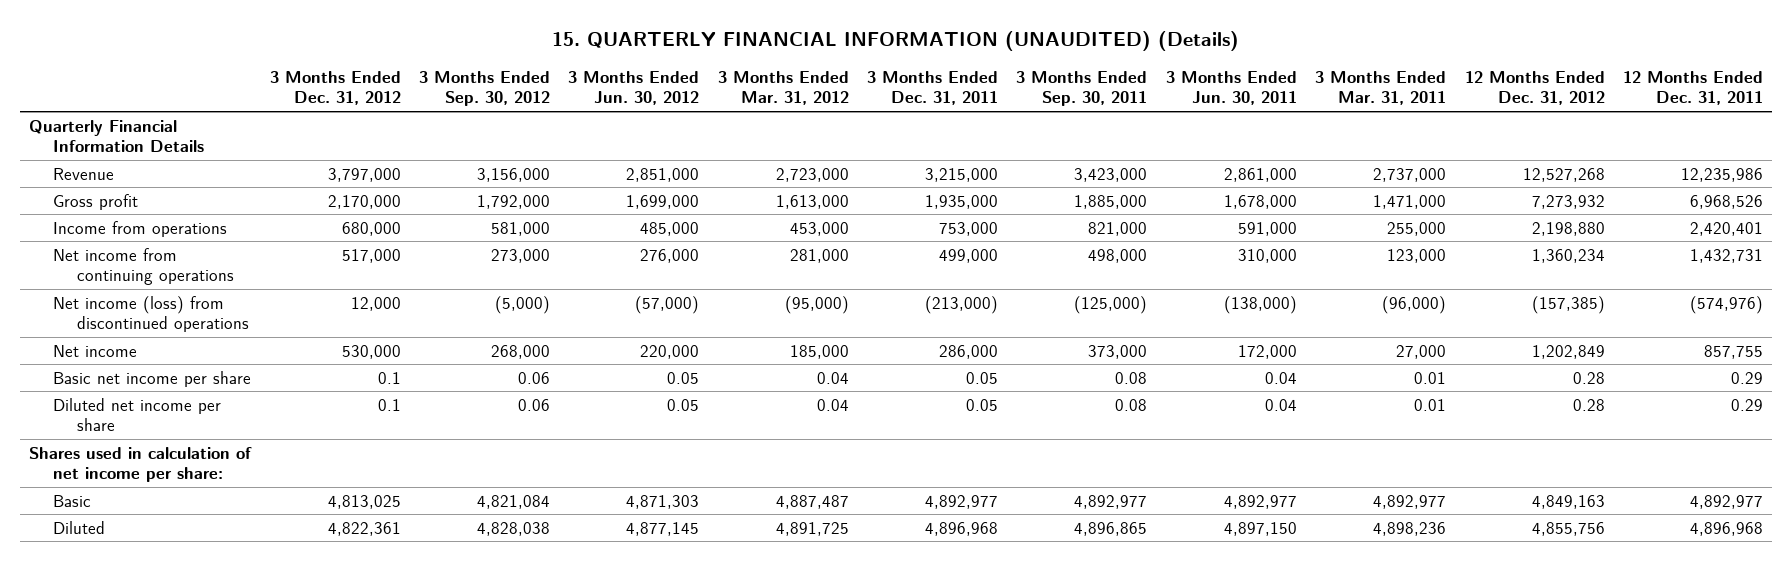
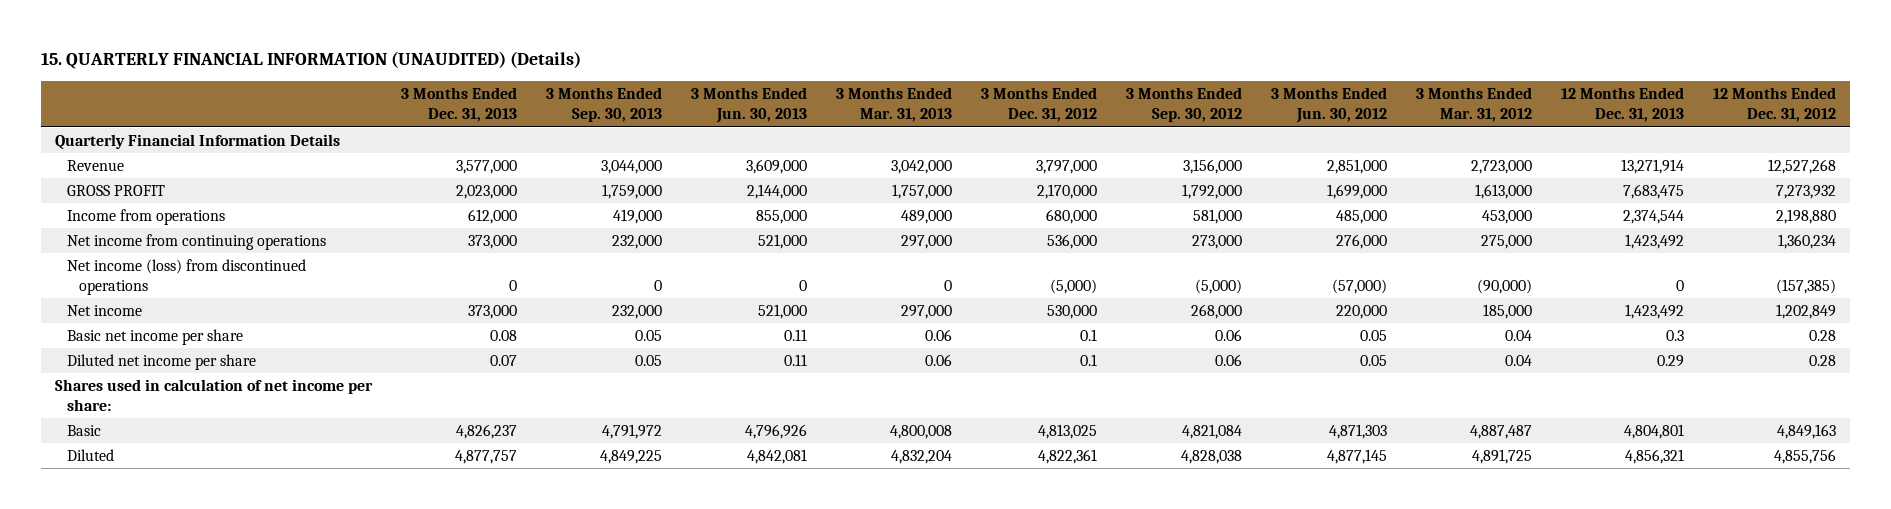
- | 3 Months Ended Dec. 31, 2012 | 3 Months Ended Sep. 30, 2012 | 3 Months Ended Jun. 30, 2012 | 3 Months Ended Mar. 31, 2012 | 3 Months Ended Dec. 31, 2011 | 3 Months Ended Sep. 30, 2011 | 3 Months Ended Jun. 30, 2011 | 3 Months Ended Mar. 31, 2011 | 12 Months Ended Dec. 31, 2012 | 12 Months Ended Dec. 31, 2011
+ | 3 Months Ended Dec. 31, 2013 | 3 Months Ended Sep. 30, 2013 | 3 Months Ended Jun. 30, 2013 | 3 Months Ended Mar. 31, 2013 | 3 Months Ended Dec. 31, 2012 | 3 Months Ended Sep. 30, 2012 | 3 Months Ended Jun. 30, 2012 | 3 Months Ended Mar. 31, 2012 | 12 Months Ended Dec. 31, 2013 | 12 Months Ended Dec. 31, 2012
- Gross profit | 2,170,000 | 1,792,000 | 1,699,000 | 1,613,000 | 1,935,000 | 1,885,000 | 1,678,000 | 1,471,000 | 7,273,932 | 6,968,526
+ GROSS PROFIT | 2,023,000 | 1,759,000 | 2,144,000 | 1,757,000 | 2,170,000 | 1,792,000 | 1,699,000 | 1,613,000 | 7,683,475 | 7,273,932
- Net income from continuing operations | 517,000 | 273,000 | 276,000 | 281,000 | 499,000 | 498,000 | 310,000 | 123,000 | 1,360,234 | 1,432,731
- Net income (loss) from discontinued operations | 12,000 | (5,000) | (57,000) | (95,000) | (213,000) | (125,000) | (138,000) | (96,000) | (157,385) | (574,976)
+ Net income from continuing operations | 373,000 | 232,000 | 521,000 | 297,000 | 536,000 | 273,000 | 276,000 | 275,000 | 1,423,492 | 1,360,234
+ Net income (loss) from discontinued operations | 0 | 0 | 0 | 0 | (5,000) | (5,000) | (57,000) | (90,000) | 0 | (157,385)

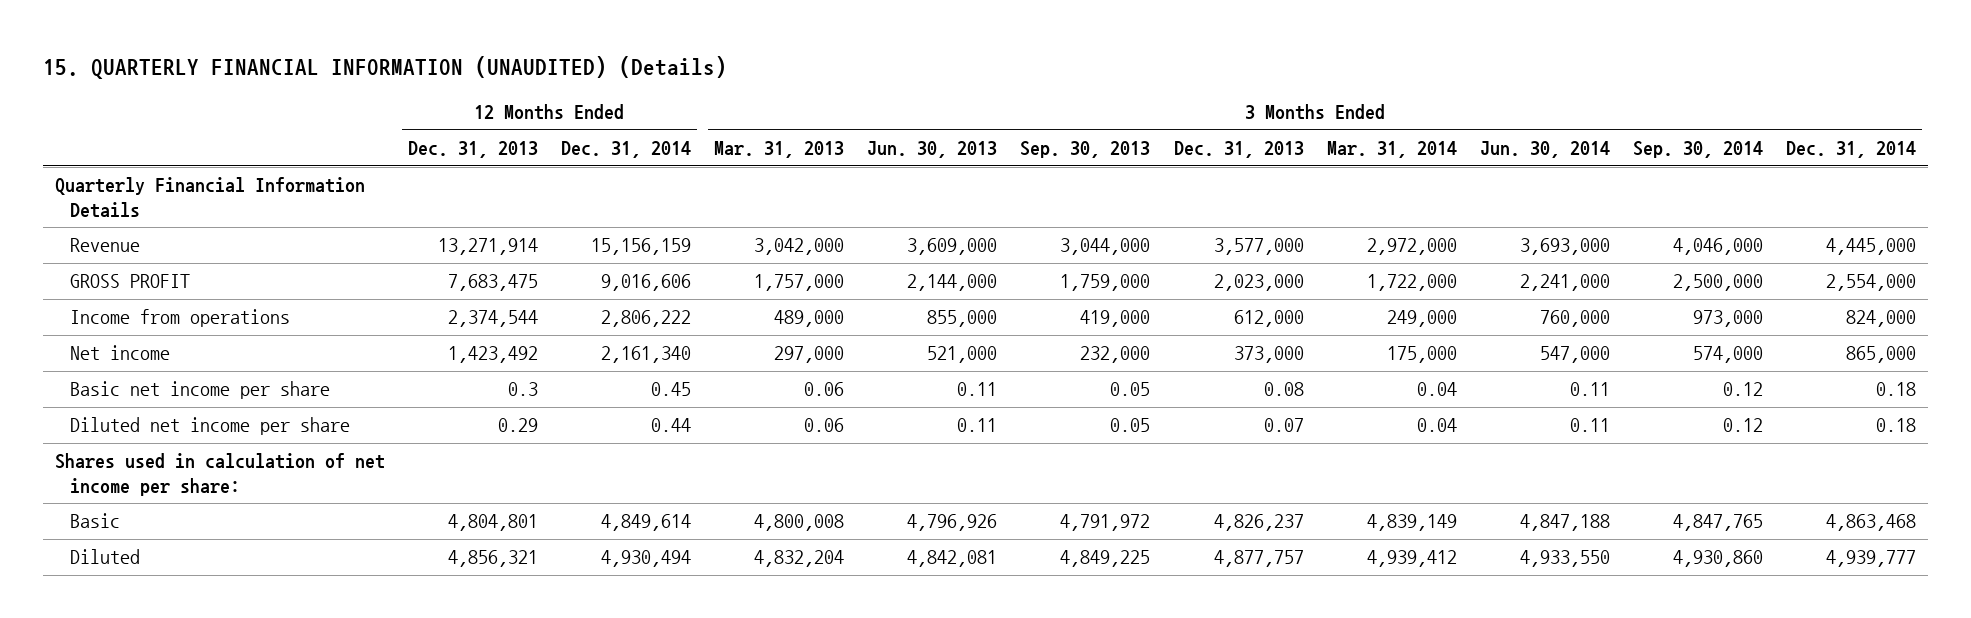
- | 3 Months Ended Dec. 31, 2013 | 3 Months Ended Sep. 30, 2013 | 3 Months Ended Jun. 30, 2013 | 3 Months Ended Mar. 31, 2013 | 3 Months Ended Dec. 31, 2012 | 3 Months Ended Sep. 30, 2012 | 3 Months Ended Jun. 30, 2012 | 3 Months Ended Mar. 31, 2012 | 12 Months Ended Dec. 31, 2013 | 12 Months Ended Dec. 31, 2012
+ | 12 Months Ended Dec. 31, 2013 | 12 Months Ended Dec. 31, 2014 | 3 Months Ended Mar. 31, 2013 | 3 Months Ended Jun. 30, 2013 | 3 Months Ended Sep. 30, 2013 | 3 Months Ended Dec. 31, 2013 | 3 Months Ended Mar. 31, 2014 | 3 Months Ended Jun. 30, 2014 | 3 Months Ended Sep. 30, 2014 | 3 Months Ended Dec. 31, 2014
- Net income from continuing operations | 373,000 | 232,000 | 521,000 | 297,000 | 536,000 | 273,000 | 276,000 | 275,000 | 1,423,492 | 1,360,234
- Net income (loss) from discontinued operations | 0 | 0 | 0 | 0 | (5,000) | (5,000) | (57,000) | (90,000) | 0 | (157,385)

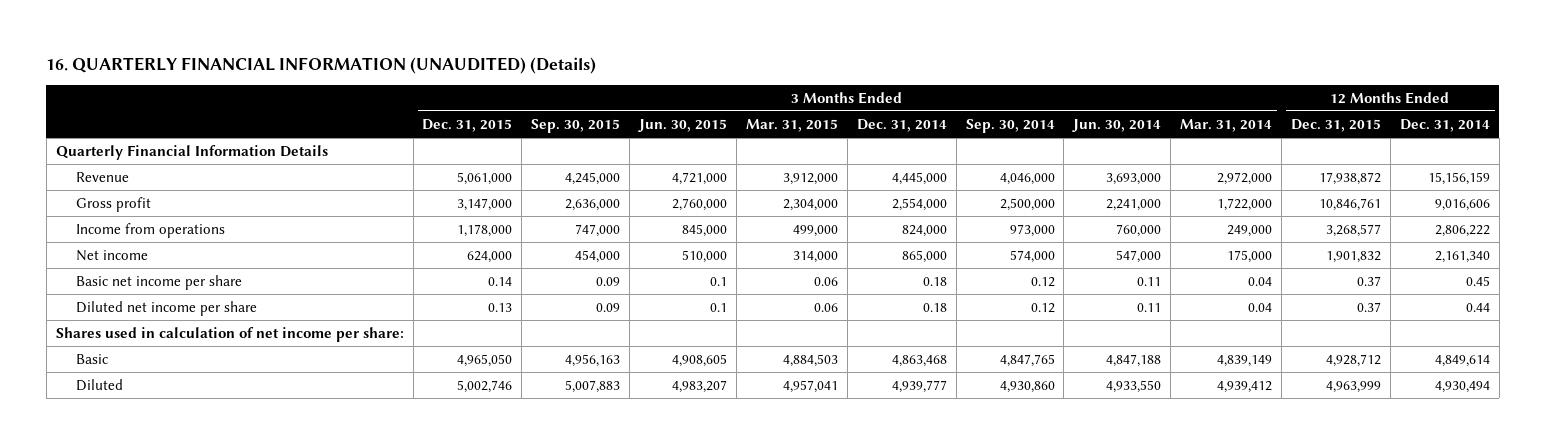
- 15. QUARTERLY FINANCIAL INFORMATION (UNAUDITED) (Details)
+ 16. QUARTERLY FINANCIAL INFORMATION (UNAUDITED) (Details)
- | 12 Months Ended Dec. 31, 2013 | 12 Months Ended Dec. 31, 2014 | 3 Months Ended Mar. 31, 2013 | 3 Months Ended Jun. 30, 2013 | 3 Months Ended Sep. 30, 2013 | 3 Months Ended Dec. 31, 2013 | 3 Months Ended Mar. 31, 2014 | 3 Months Ended Jun. 30, 2014 | 3 Months Ended Sep. 30, 2014 | 3 Months Ended Dec. 31, 2014
+ | 3 Months Ended Dec. 31, 2015 | 3 Months Ended Sep. 30, 2015 | 3 Months Ended Jun. 30, 2015 | 3 Months Ended Mar. 31, 2015 | 3 Months Ended Dec. 31, 2014 | 3 Months Ended Sep. 30, 2014 | 3 Months Ended Jun. 30, 2014 | 3 Months Ended Mar. 31, 2014 | 12 Months Ended Dec. 31, 2015 | 12 Months Ended Dec. 31, 2014
- GROSS PROFIT | 7,683,475 | 9,016,606 | 1,757,000 | 2,144,000 | 1,759,000 | 2,023,000 | 1,722,000 | 2,241,000 | 2,500,000 | 2,554,000
+ Gross profit | 3,147,000 | 2,636,000 | 2,760,000 | 2,304,000 | 2,554,000 | 2,500,000 | 2,241,000 | 1,722,000 | 10,846,761 | 9,016,606

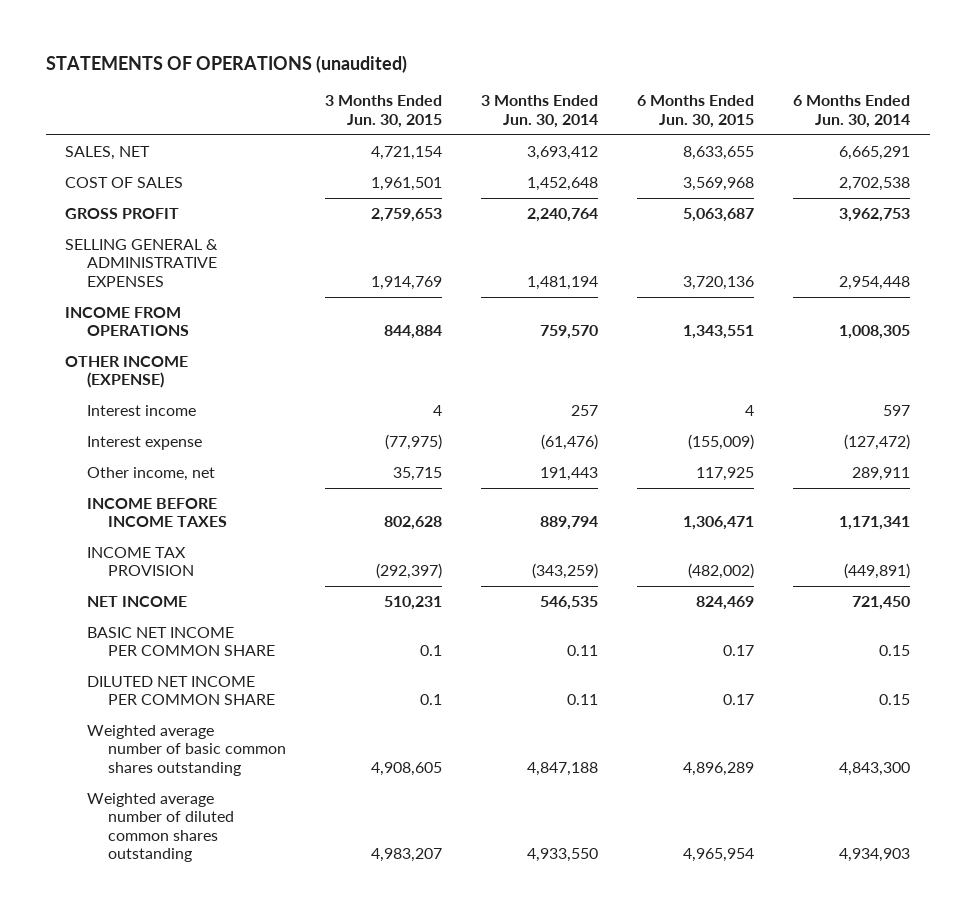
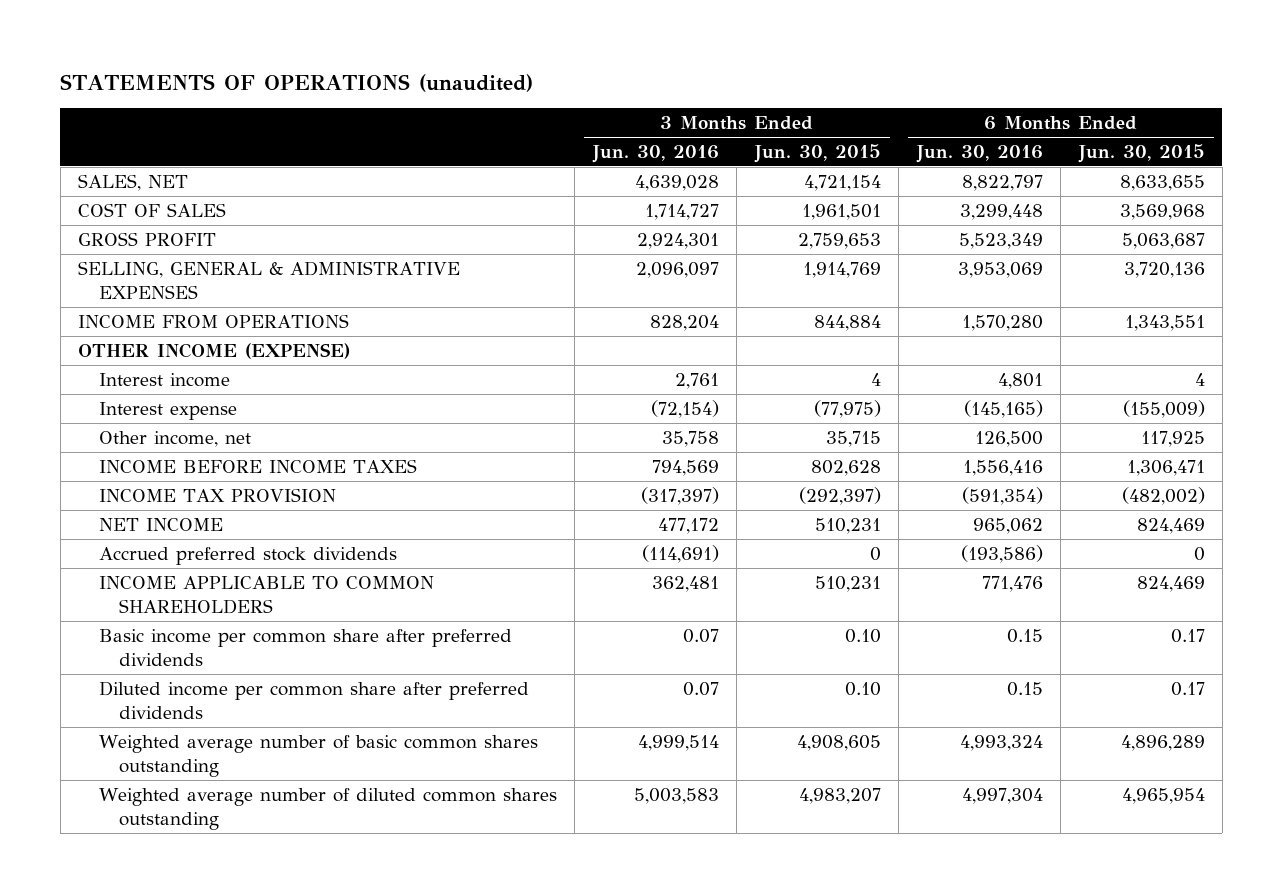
- | 3 Months Ended Jun. 30, 2015 | 3 Months Ended Jun. 30, 2014 | 6 Months Ended Jun. 30, 2015 | 6 Months Ended Jun. 30, 2014
+ | 3 Months Ended Jun. 30, 2016 | 3 Months Ended Jun. 30, 2015 | 6 Months Ended Jun. 30, 2016 | 6 Months Ended Jun. 30, 2015
- SELLING GENERAL & ADMINISTRATIVE EXPENSES | 1,914,769 | 1,481,194 | 3,720,136 | 2,954,448
+ SELLING, GENERAL & ADMINISTRATIVE EXPENSES | 2,096,097 | 1,914,769 | 3,953,069 | 3,720,136
- BASIC NET INCOME PER COMMON SHARE | 0.1 | 0.11 | 0.17 | 0.15
- DILUTED NET INCOME PER COMMON SHARE | 0.1 | 0.11 | 0.17 | 0.15
+ Accrued preferred stock dividends | (114,691) | 0 | (193,586) | 0
+ INCOME APPLICABLE TO COMMON SHAREHOLDERS | 362,481 | 510,231 | 771,476 | 824,469
+ Basic income per common share after preferred dividends | 0.07 | 0.10 | 0.15 | 0.17
+ Diluted income per common share after preferred dividends | 0.07 | 0.10 | 0.15 | 0.17

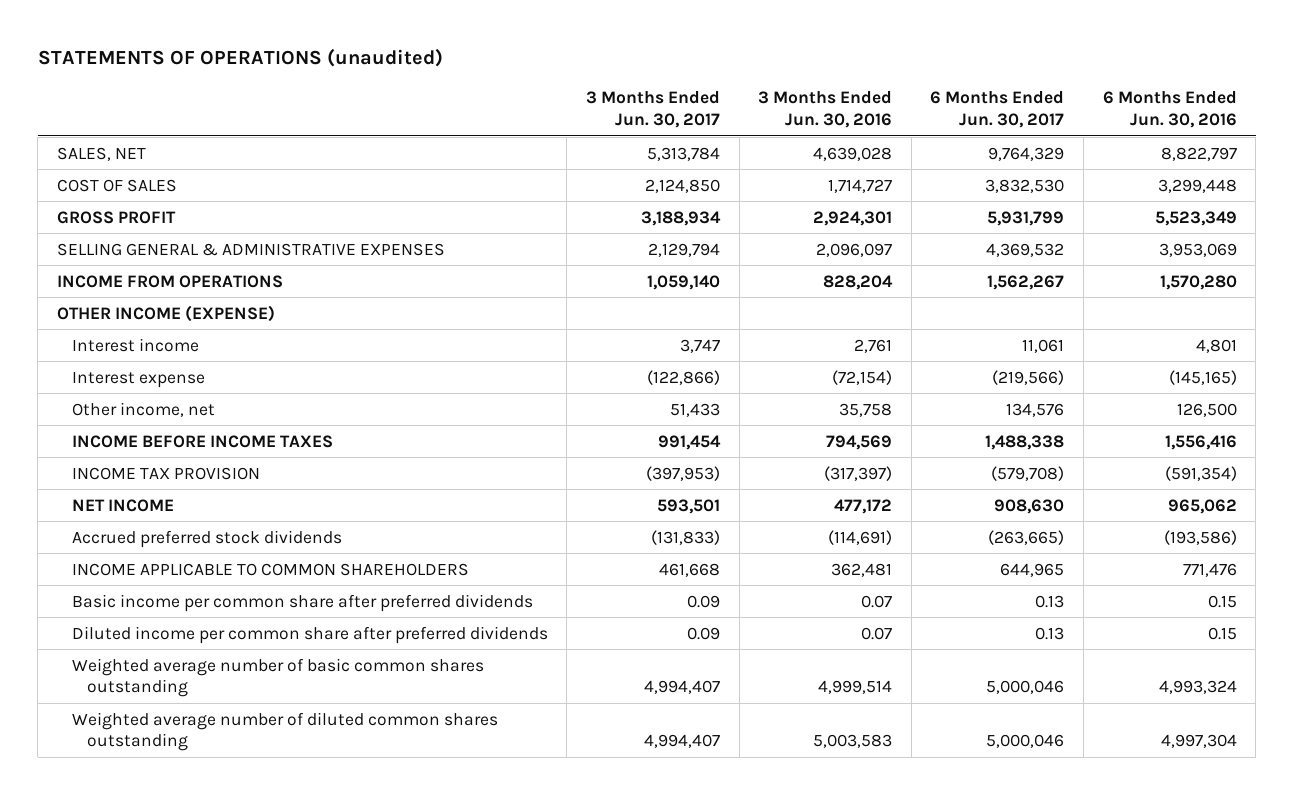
- | 3 Months Ended Jun. 30, 2016 | 3 Months Ended Jun. 30, 2015 | 6 Months Ended Jun. 30, 2016 | 6 Months Ended Jun. 30, 2015
+ | 3 Months Ended Jun. 30, 2017 | 3 Months Ended Jun. 30, 2016 | 6 Months Ended Jun. 30, 2017 | 6 Months Ended Jun. 30, 2016
- SELLING, GENERAL & ADMINISTRATIVE EXPENSES | 2,096,097 | 1,914,769 | 3,953,069 | 3,720,136
+ SELLING GENERAL & ADMINISTRATIVE EXPENSES | 2,129,794 | 2,096,097 | 4,369,532 | 3,953,069

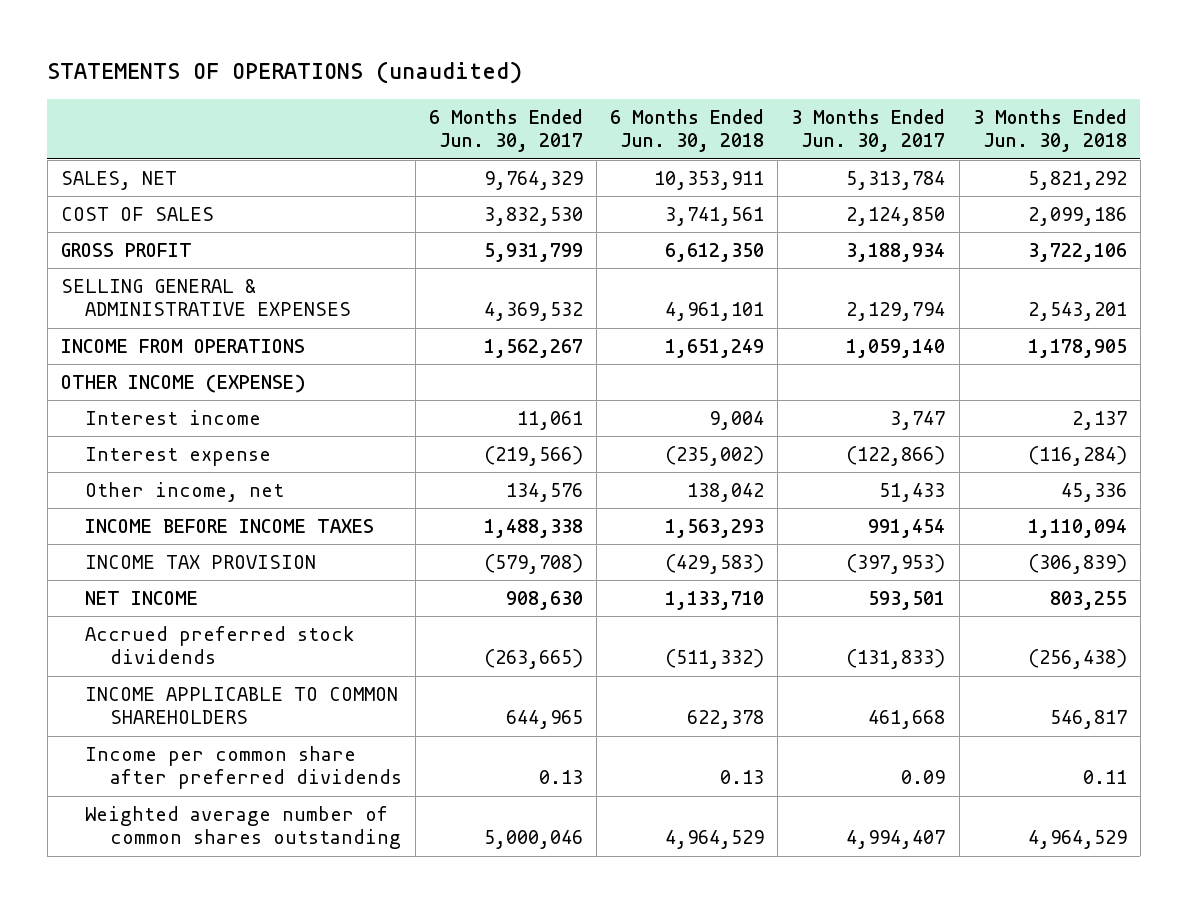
- | 3 Months Ended Jun. 30, 2017 | 3 Months Ended Jun. 30, 2016 | 6 Months Ended Jun. 30, 2017 | 6 Months Ended Jun. 30, 2016
+ | 6 Months Ended Jun. 30, 2017 | 6 Months Ended Jun. 30, 2018 | 3 Months Ended Jun. 30, 2017 | 3 Months Ended Jun. 30, 2018
- Basic income per common share after preferred dividends | 0.09 | 0.07 | 0.13 | 0.15
- Diluted income per common share after preferred dividends | 0.09 | 0.07 | 0.13 | 0.15
- Weighted average number of basic common shares outstanding | 4,994,407 | 4,999,514 | 5,000,046 | 4,993,324
- Weighted average number of diluted common shares outstanding | 4,994,407 | 5,003,583 | 5,000,046 | 4,997,304
+ Income per common share after preferred dividends | 0.13 | 0.13 | 0.09 | 0.11
+ Weighted average number of common shares outstanding | 5,000,046 | 4,964,529 | 4,994,407 | 4,964,529

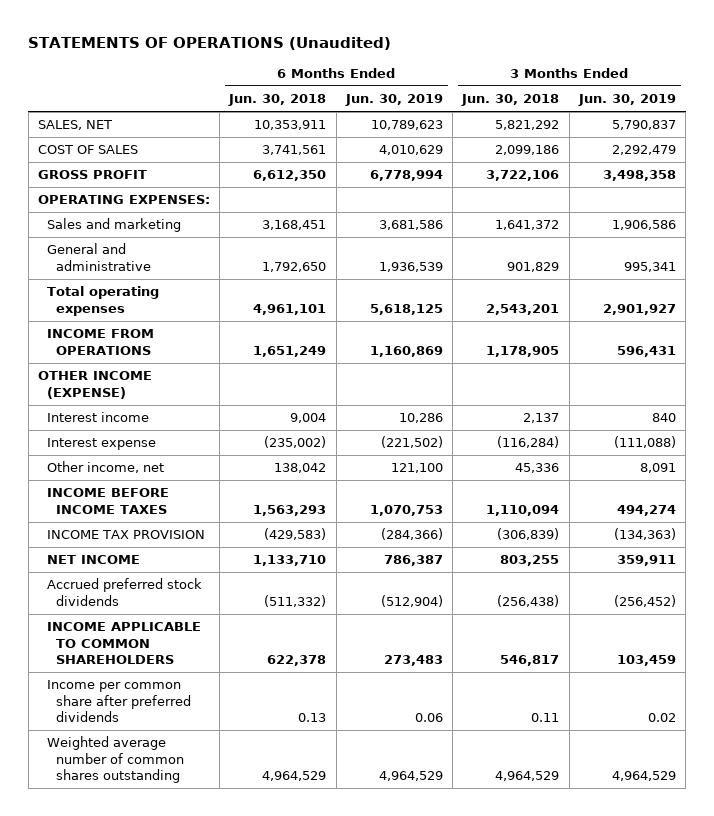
- STATEMENTS OF OPERATIONS (unaudited)
+ STATEMENTS OF OPERATIONS (Unaudited)
- | 6 Months Ended Jun. 30, 2017 | 6 Months Ended Jun. 30, 2018 | 3 Months Ended Jun. 30, 2017 | 3 Months Ended Jun. 30, 2018
+ | 6 Months Ended Jun. 30, 2018 | 6 Months Ended Jun. 30, 2019 | 3 Months Ended Jun. 30, 2018 | 3 Months Ended Jun. 30, 2019
- SELLING GENERAL & ADMINISTRATIVE EXPENSES | 4,369,532 | 4,961,101 | 2,129,794 | 2,543,201
+ OPERATING EXPENSES:
+ Sales and marketing | 3,168,451 | 3,681,586 | 1,641,372 | 1,906,586
+ General and administrative | 1,792,650 | 1,936,539 | 901,829 | 995,341
+ Total operating expenses | 4,961,101 | 5,618,125 | 2,543,201 | 2,901,927

